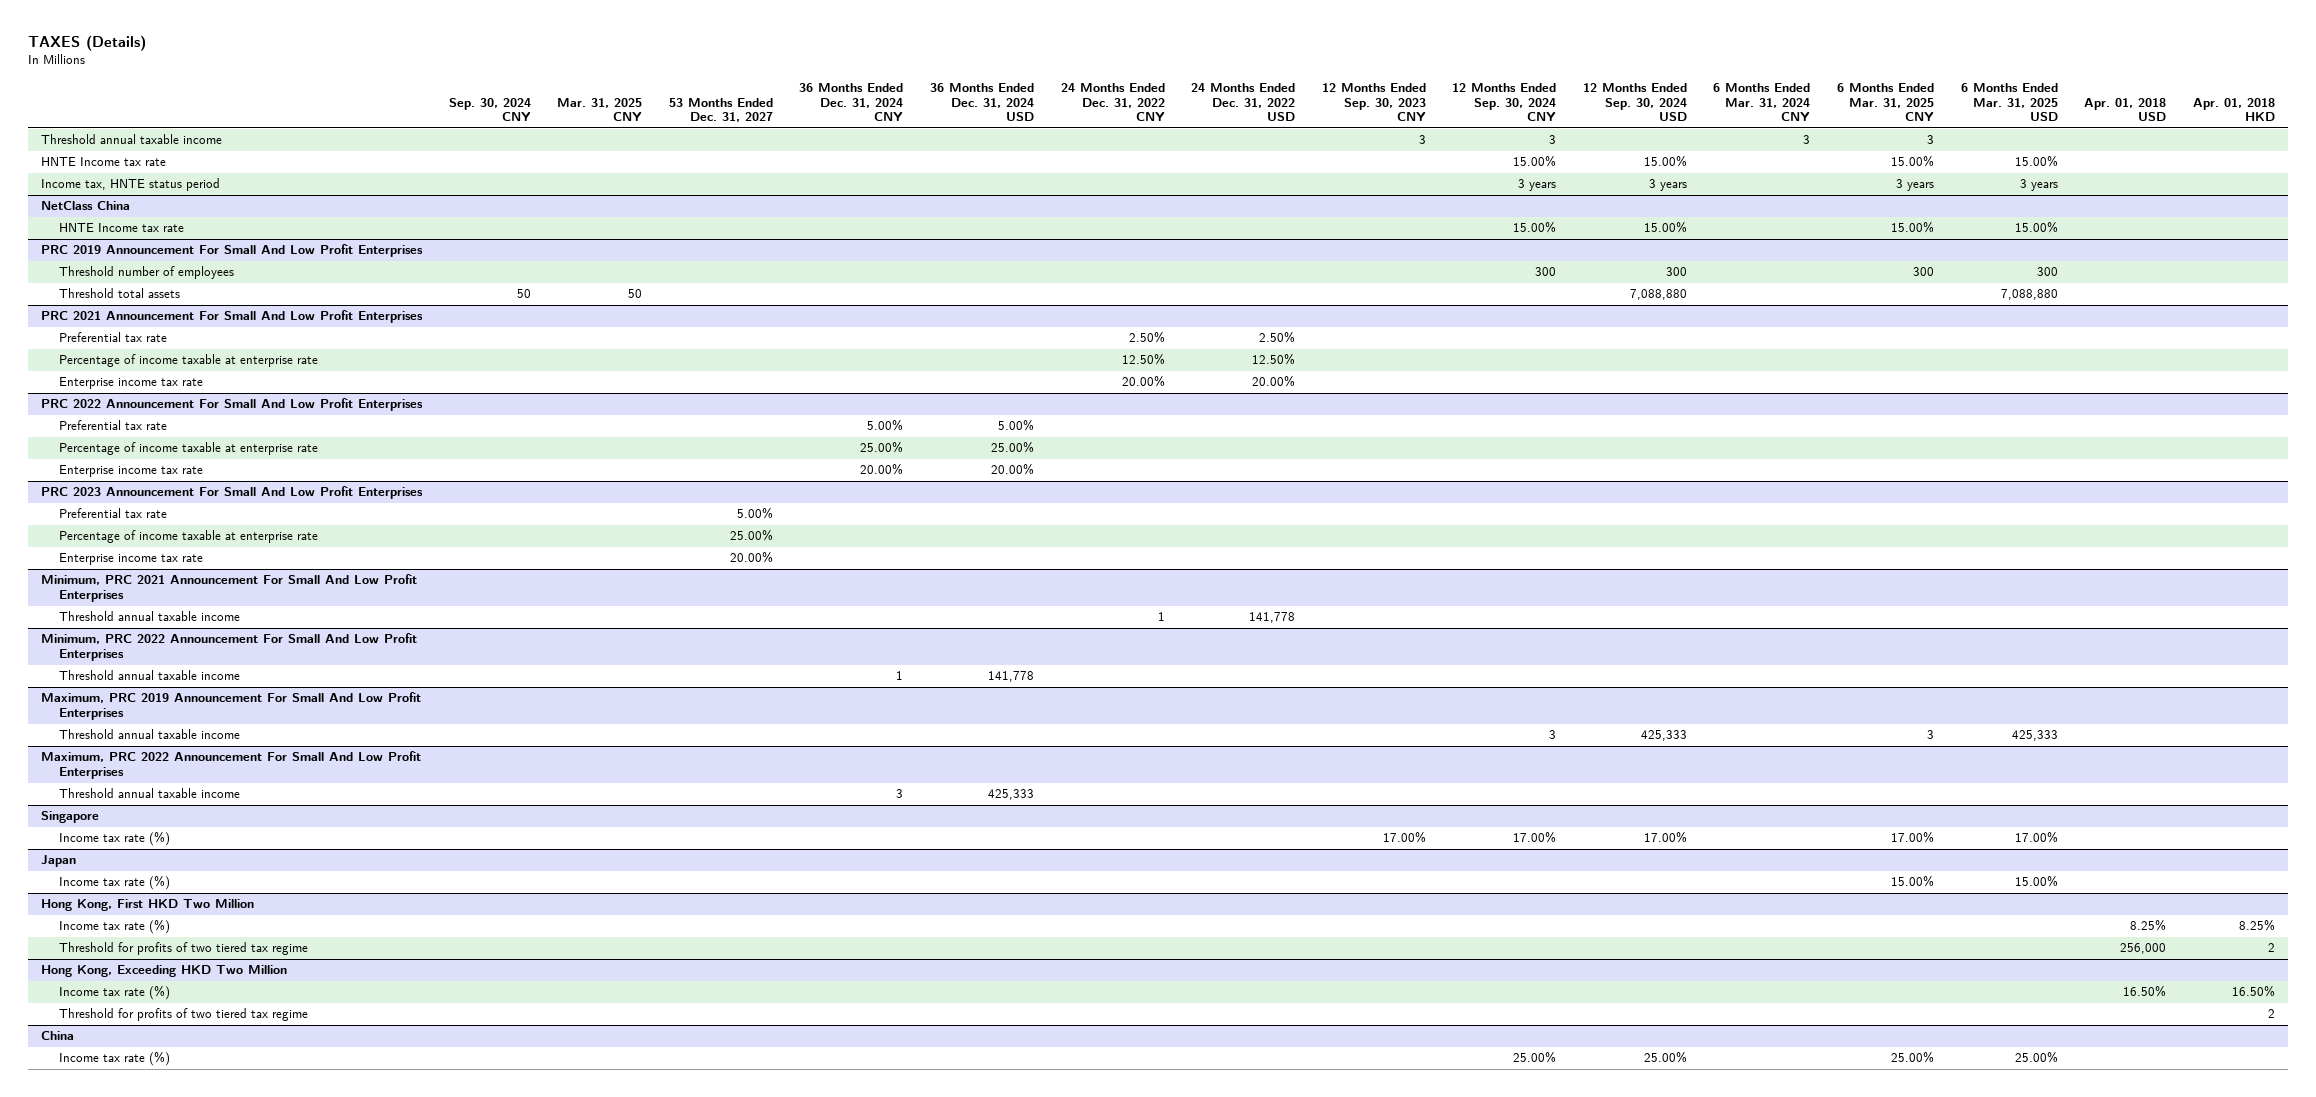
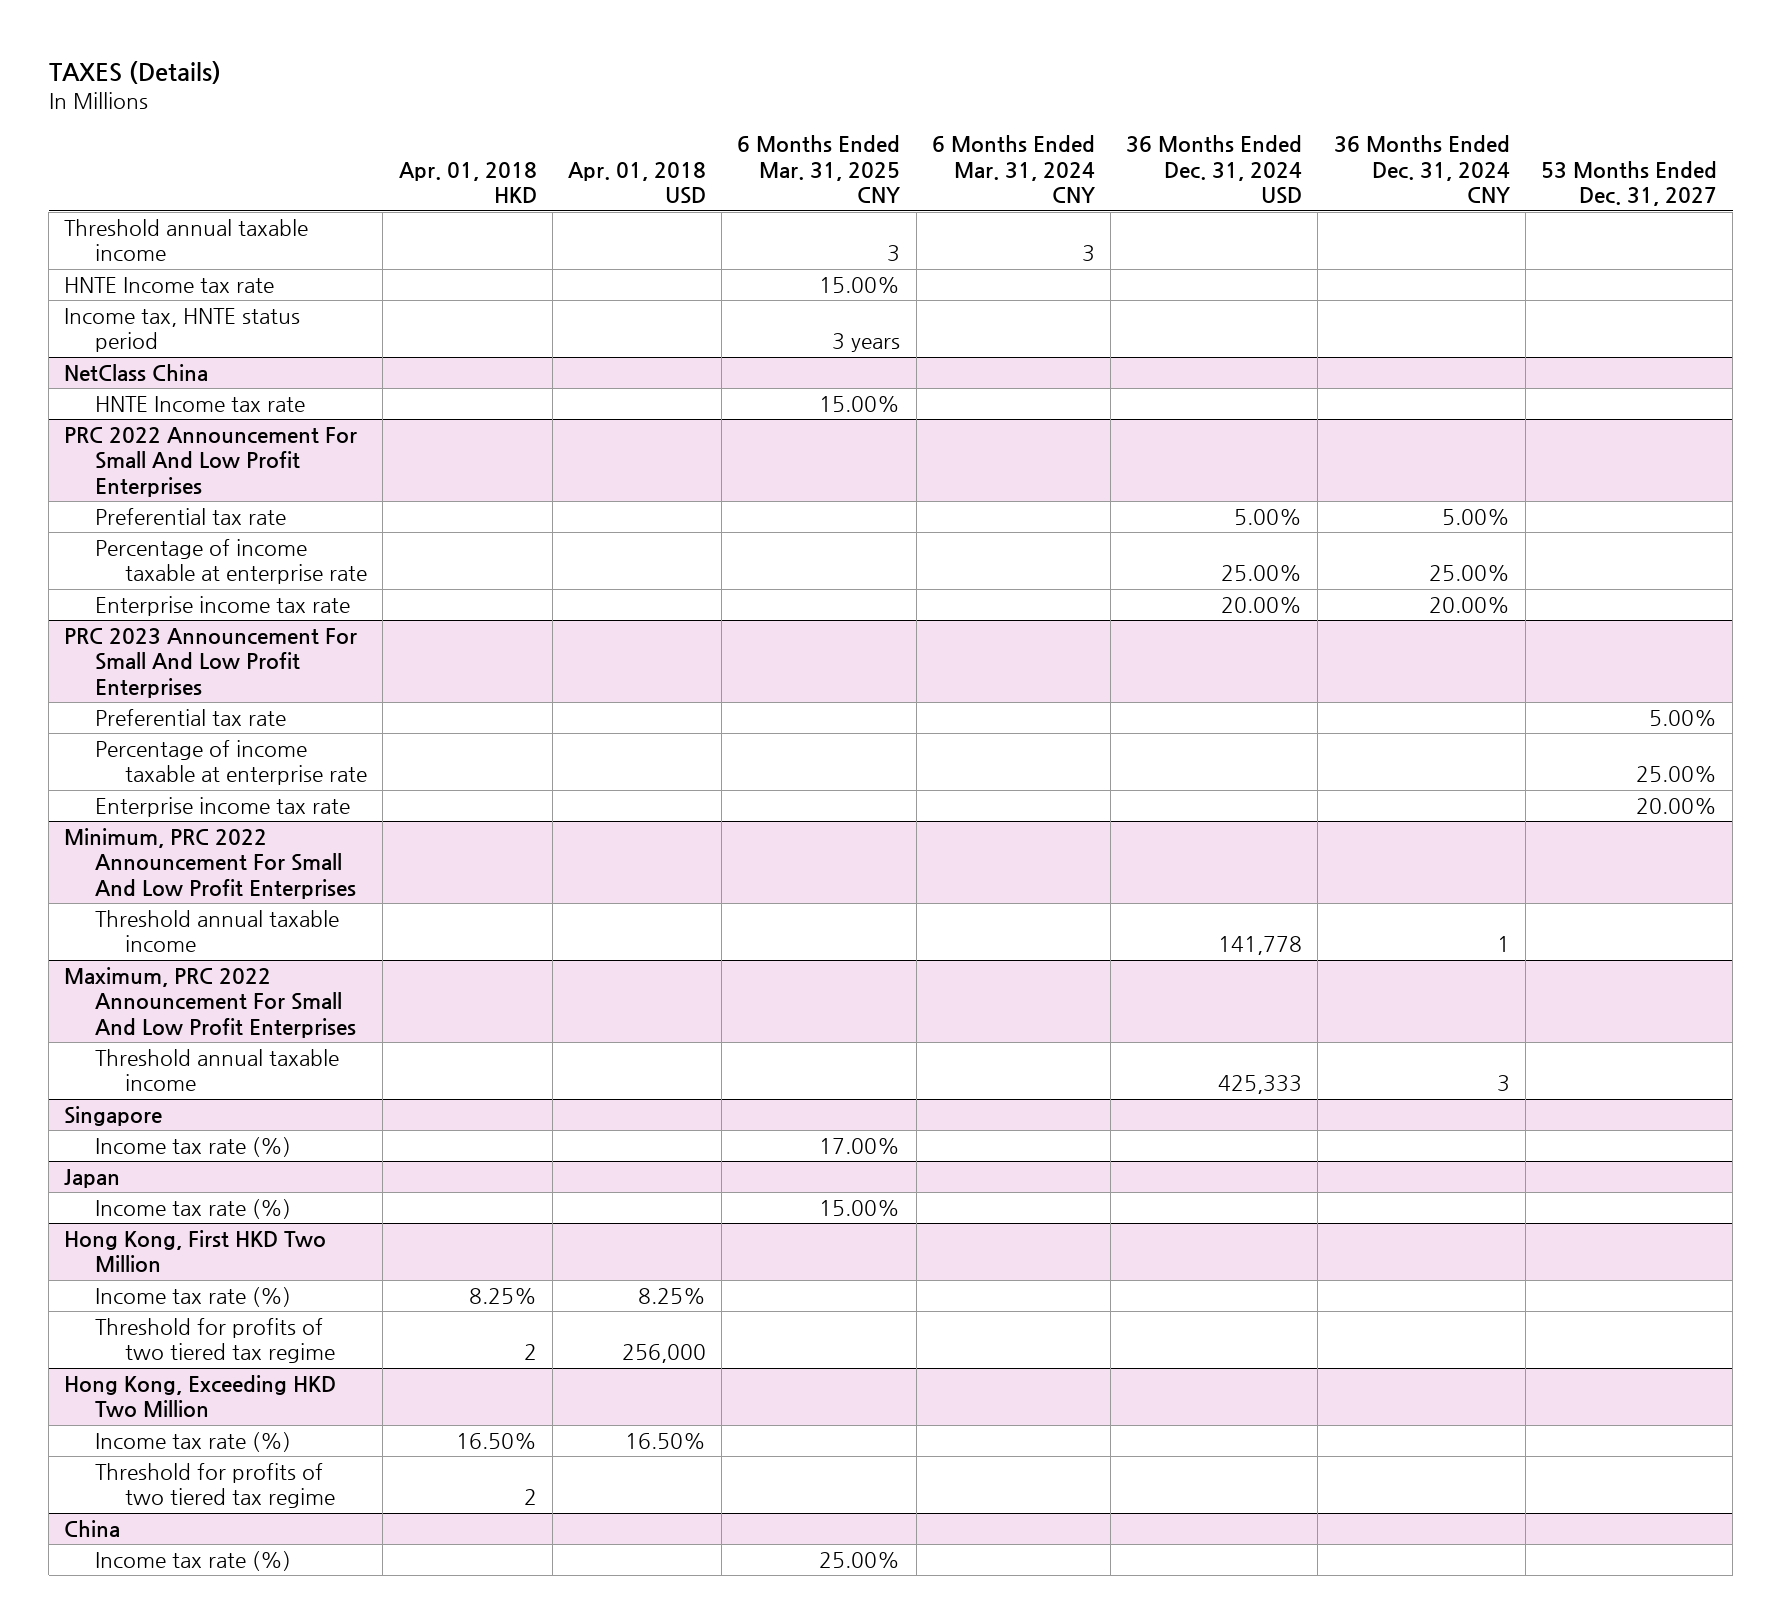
- | Sep. 30, 2024 CNY | Mar. 31, 2025 CNY | 53 Months Ended Dec. 31, 2027 | 36 Months Ended Dec. 31, 2024 CNY | 36 Months Ended Dec. 31, 2024 USD | 24 Months Ended Dec. 31, 2022 CNY | 24 Months Ended Dec. 31, 2022 USD | 12 Months Ended Sep. 30, 2023 CNY | 12 Months Ended Sep. 30, 2024 CNY | 12 Months Ended Sep. 30, 2024 USD | 6 Months Ended Mar. 31, 2024 CNY | 6 Months Ended Mar. 31, 2025 CNY | 6 Months Ended Mar. 31, 2025 USD | Apr. 01, 2018 USD | Apr. 01, 2018 HKD
+ | Apr. 01, 2018 HKD | Apr. 01, 2018 USD | 6 Months Ended Mar. 31, 2025 CNY | 6 Months Ended Mar. 31, 2024 CNY | 36 Months Ended Dec. 31, 2024 USD | 36 Months Ended Dec. 31, 2024 CNY | 53 Months Ended Dec. 31, 2027
- PRC 2019 Announcement For Small And Low Profit Enterprises
- Threshold number of employees | | | | | | | | | 300 | 300 | | 300 | 300 | |
- Threshold total assets | 50 | 50 | | | | | | | | 7,088,880 | | | 7,088,880 | |
- PRC 2021 Announcement For Small And Low Profit Enterprises
- Preferential tax rate | | | | | | 2.50% | 2.50% | | | | | | | |
- Percentage of income taxable at enterprise rate | | | | | | 12.50% | 12.50% | | | | | | | |
- Enterprise income tax rate | | | | | | 20.00% | 20.00% | | | | | | | |
- Minimum, PRC 2021 Announcement For Small And Low Profit Enterprises
- Threshold annual taxable income | | | | | | 1 | 141,778 | | | | | | | |
- Maximum, PRC 2019 Announcement For Small And Low Profit Enterprises
- Threshold annual taxable income | | | | | | | | | 3 | 425,333 | | 3 | 425,333 | |

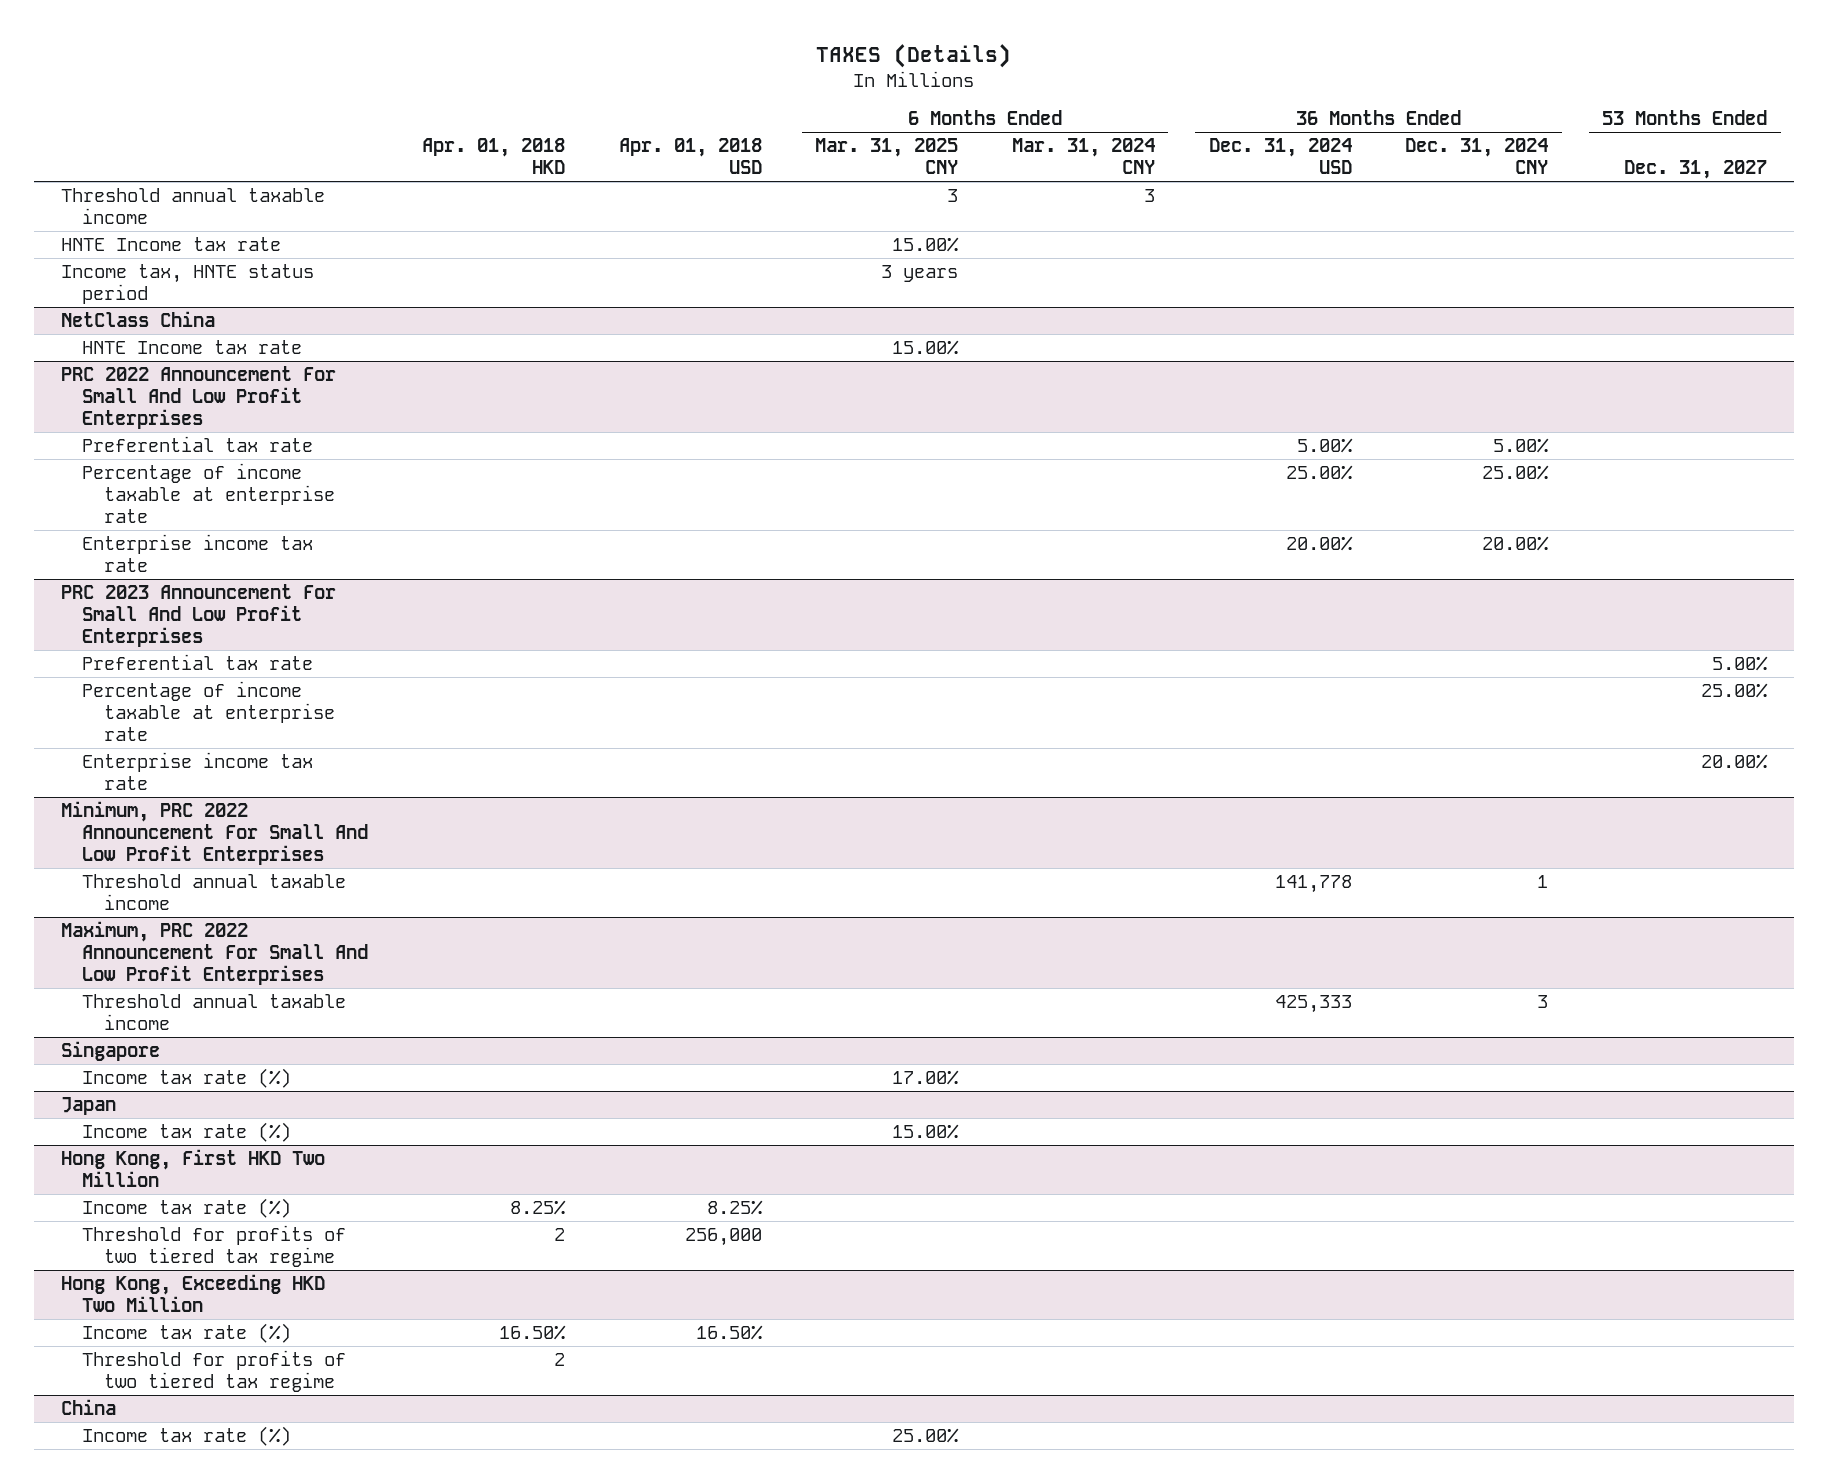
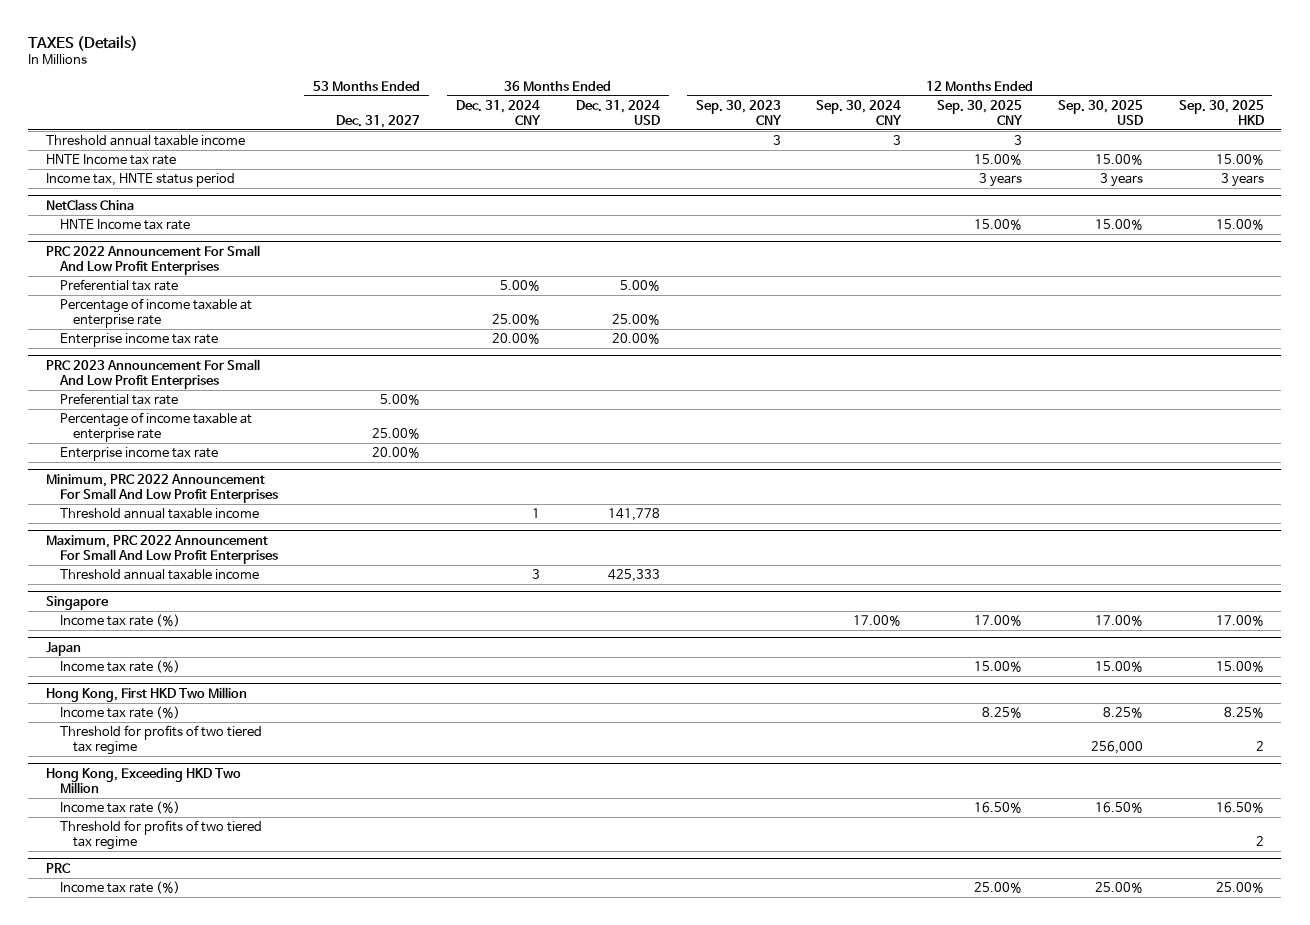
- | Apr. 01, 2018 HKD | Apr. 01, 2018 USD | 6 Months Ended Mar. 31, 2025 CNY | 6 Months Ended Mar. 31, 2024 CNY | 36 Months Ended Dec. 31, 2024 USD | 36 Months Ended Dec. 31, 2024 CNY | 53 Months Ended Dec. 31, 2027
+ | 53 Months Ended Dec. 31, 2027 | 36 Months Ended Dec. 31, 2024 CNY | 36 Months Ended Dec. 31, 2024 USD | 12 Months Ended Sep. 30, 2023 CNY | 12 Months Ended Sep. 30, 2024 CNY | 12 Months Ended Sep. 30, 2025 CNY | 12 Months Ended Sep. 30, 2025 USD | 12 Months Ended Sep. 30, 2025 HKD
- China
+ PRC

